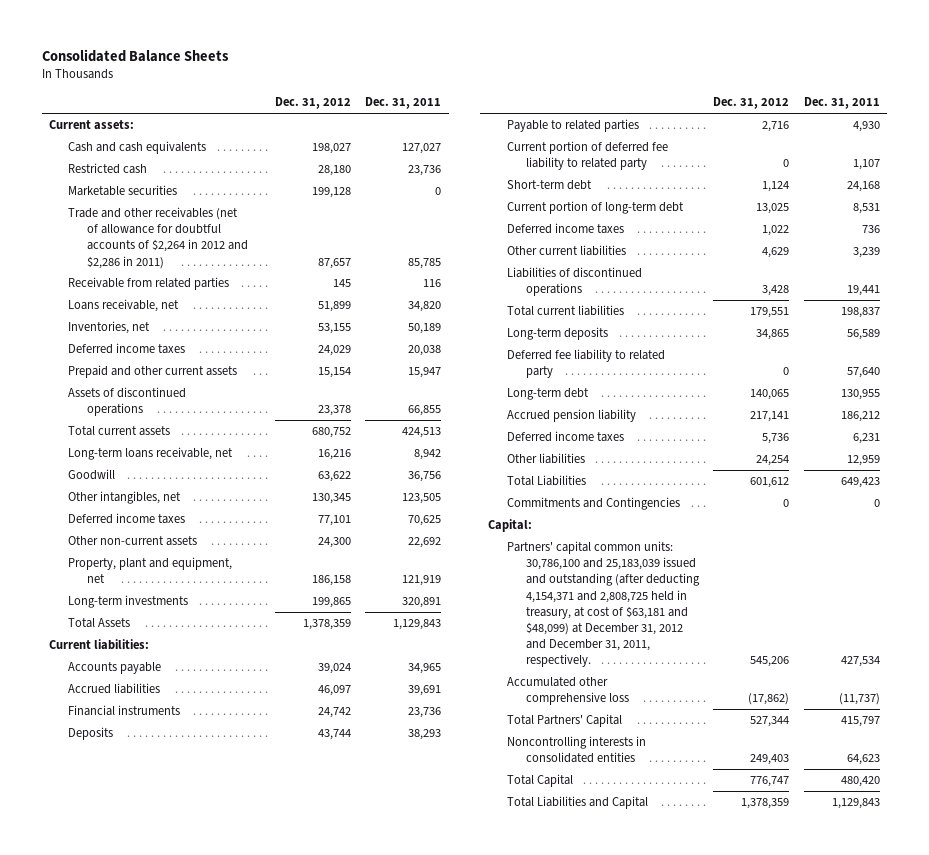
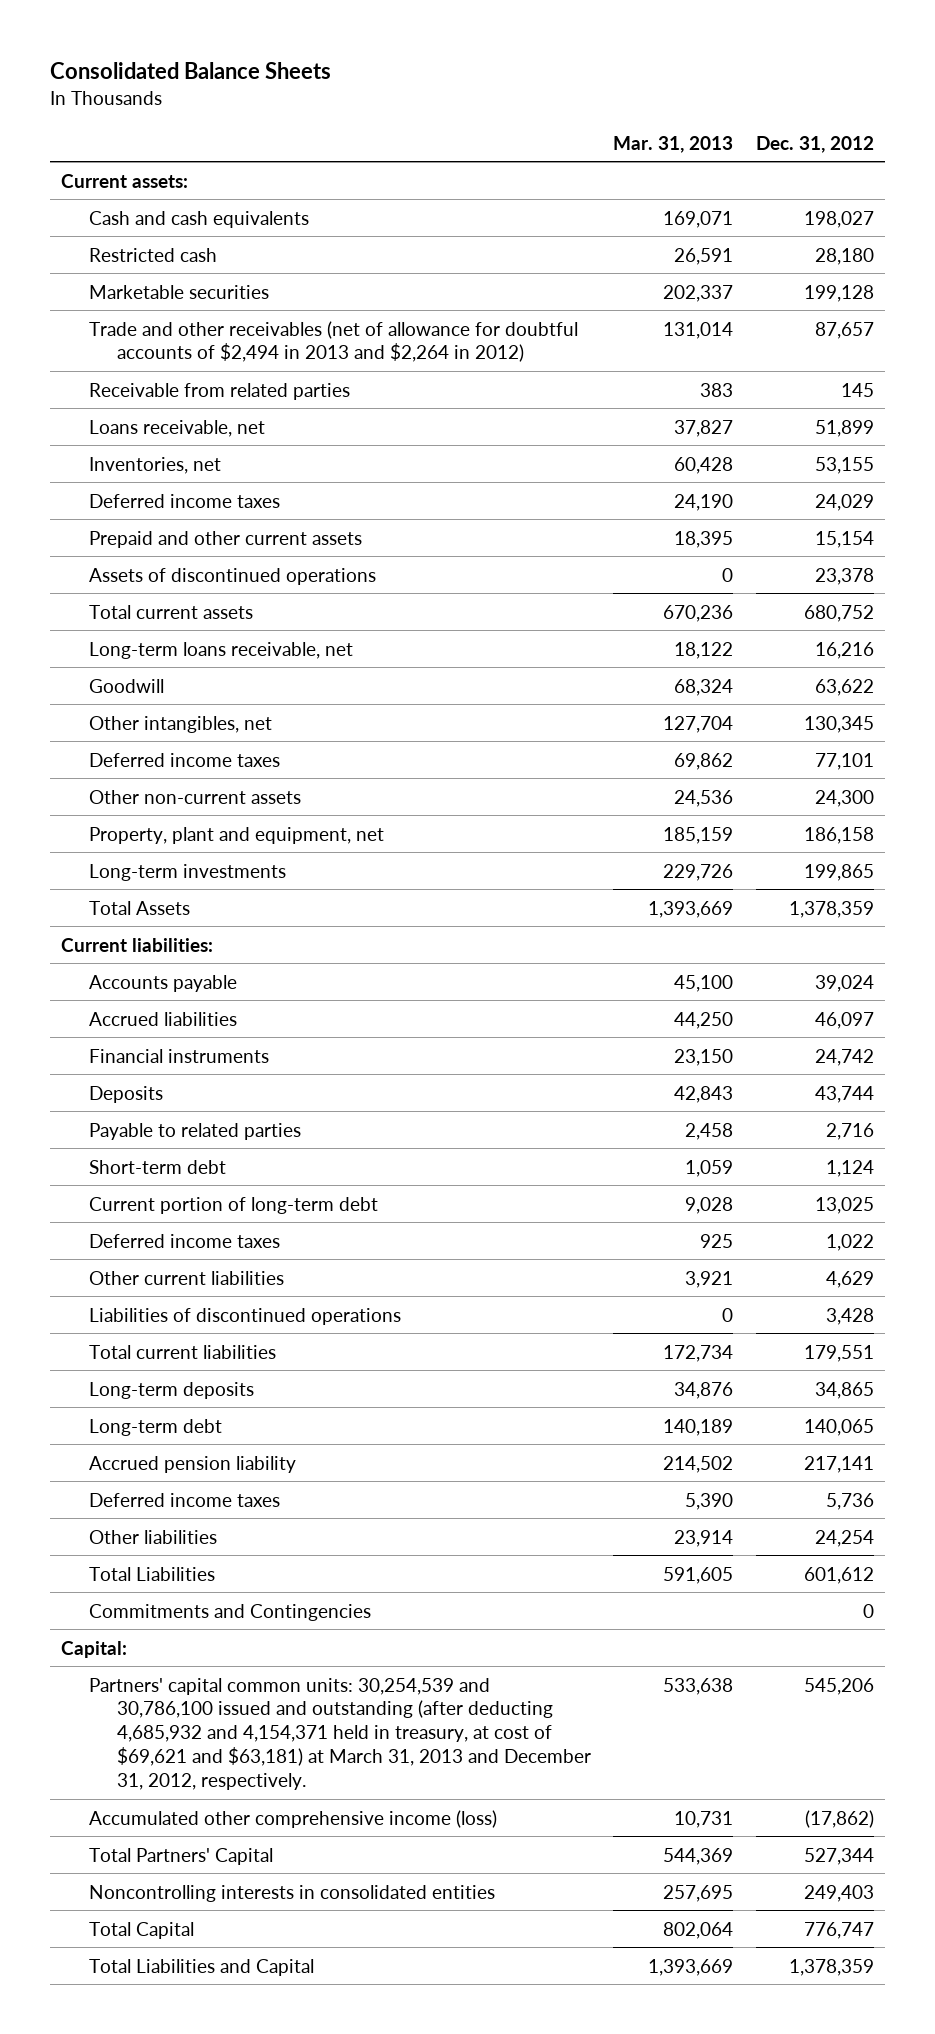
- | Dec. 31, 2012 | Dec. 31, 2011
+ | Mar. 31, 2013 | Dec. 31, 2012
- Trade and other receivables (net of allowance for doubtful accounts of $2,264 in 2012 and $2,286 in 2011) | 87,657 | 85,785
+ Trade and other receivables (net of allowance for doubtful accounts of $2,494 in 2013 and $2,264 in 2012) | 131,014 | 87,657
- Current portion of deferred fee liability to related party | 0 | 1,107
- Deferred fee liability to related party | 0 | 57,640
- Partners' capital common units: 30,786,100 and 25,183,039 issued and outstanding (after deducting 4,154,371 and 2,808,725 held in treasury, at cost of $63,181 and $48,099) at December 31, 2012 and December 31, 2011, respectively. | 545,206 | 427,534
- Accumulated other comprehensive loss | (17,862) | (11,737)
+ Partners' capital common units: 30,254,539 and 30,786,100 issued and outstanding (after deducting 4,685,932 and 4,154,371 held in treasury, at cost of $69,621 and $63,181) at March 31, 2013 and December 31, 2012, respectively. | 533,638 | 545,206
+ Accumulated other comprehensive income (loss) | 10,731 | (17,862)

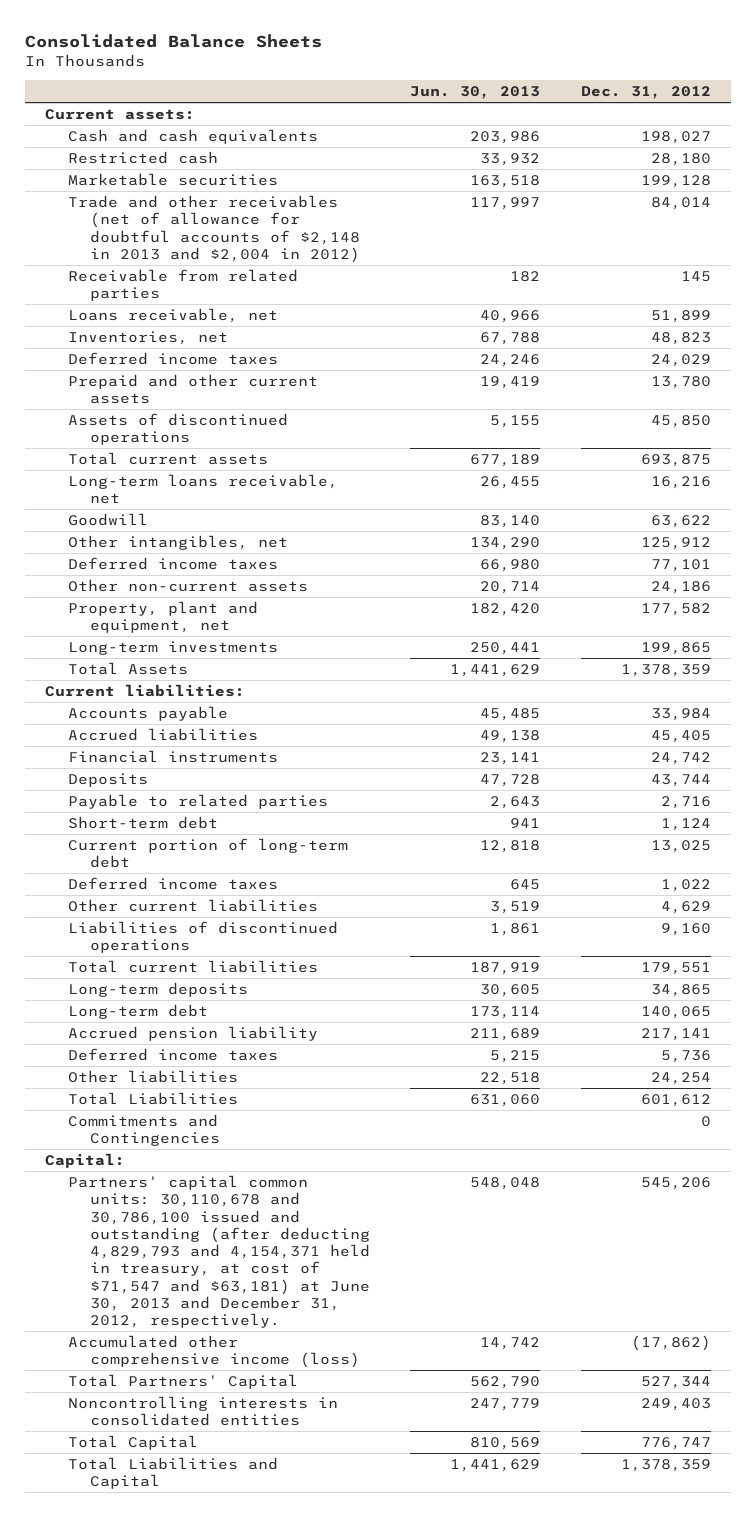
- | Mar. 31, 2013 | Dec. 31, 2012
+ | Jun. 30, 2013 | Dec. 31, 2012
- Trade and other receivables (net of allowance for doubtful accounts of $2,494 in 2013 and $2,264 in 2012) | 131,014 | 87,657
+ Trade and other receivables (net of allowance for doubtful accounts of $2,148 in 2013 and $2,004 in 2012) | 117,997 | 84,014
- Inventories, net | 60,428 | 53,155
+ Inventories, net | 67,788 | 48,823
- Prepaid and other current assets | 18,395 | 15,154
- Assets of discontinued operations | 0 | 23,378
- Total current assets | 670,236 | 680,752
+ Prepaid and other current assets | 19,419 | 13,780
+ Assets of discontinued operations | 5,155 | 45,850
+ Total current assets | 677,189 | 693,875
- Other intangibles, net | 127,704 | 130,345
+ Other intangibles, net | 134,290 | 125,912
- Other non-current assets | 24,536 | 24,300
- Property, plant and equipment, net | 185,159 | 186,158
+ Other non-current assets | 20,714 | 24,186
+ Property, plant and equipment, net | 182,420 | 177,582
- Accounts payable | 45,100 | 39,024
- Accrued liabilities | 44,250 | 46,097
+ Accounts payable | 45,485 | 33,984
+ Accrued liabilities | 49,138 | 45,405
- Liabilities of discontinued operations | 0 | 3,428
+ Liabilities of discontinued operations | 1,861 | 9,160
- Partners' capital common units: 30,254,539 and 30,786,100 issued and outstanding (after deducting 4,685,932 and 4,154,371 held in treasury, at cost of $69,621 and $63,181) at March 31, 2013 and December 31, 2012, respectively. | 533,638 | 545,206
+ Partners' capital common units: 30,110,678 and 30,786,100 issued and outstanding (after deducting 4,829,793 and 4,154,371 held in treasury, at cost of $71,547 and $63,181) at June 30, 2013 and December 31, 2012, respectively. | 548,048 | 545,206

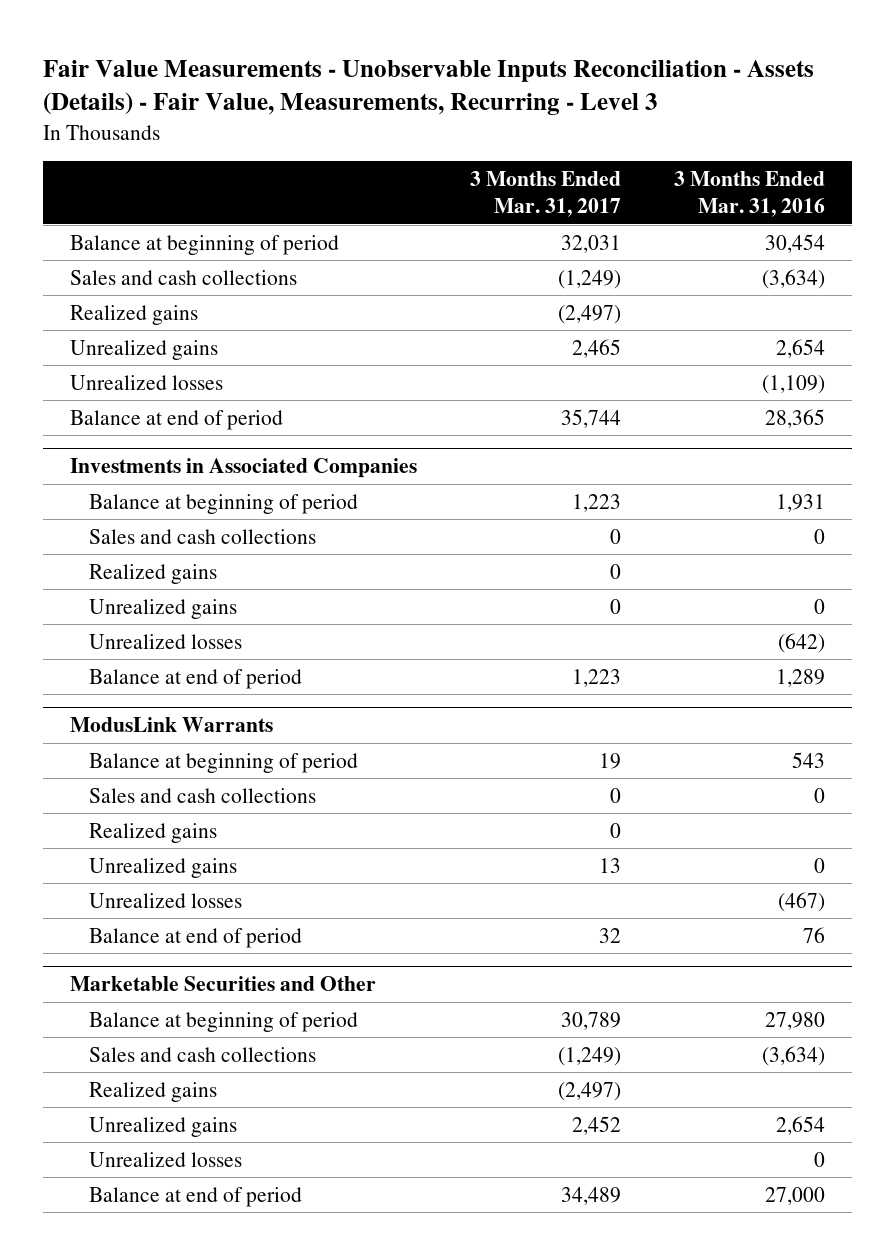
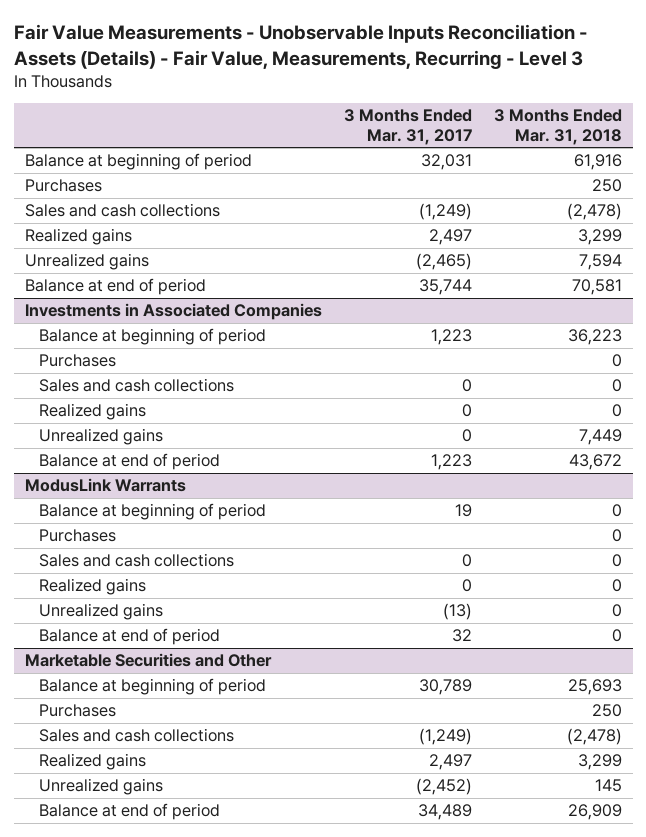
- | 3 Months Ended Mar. 31, 2017 | 3 Months Ended Mar. 31, 2016
+ | 3 Months Ended Mar. 31, 2017 | 3 Months Ended Mar. 31, 2018
+ Purchases | | 250
- Realized gains | (2,497) |
- Unrealized gains | 2,465 | 2,654
- Unrealized losses | | (1,109)
+ Realized gains | 2,497 | 3,299
+ Unrealized gains | (2,465) | 7,594
@ Investments in Associated Companies
+ Purchases | | 0
- Unrealized losses | | (642)
@ ModusLink Warrants
+ Purchases | | 0
- Unrealized gains | 13 | 0
- Unrealized losses | | (467)
+ Unrealized gains | (13) | 0
@ Marketable Securities and Other
+ Purchases | | 250
- Realized gains | (2,497) |
- Unrealized gains | 2,452 | 2,654
- Unrealized losses | | 0
+ Realized gains | 2,497 | 3,299
+ Unrealized gains | (2,452) | 145

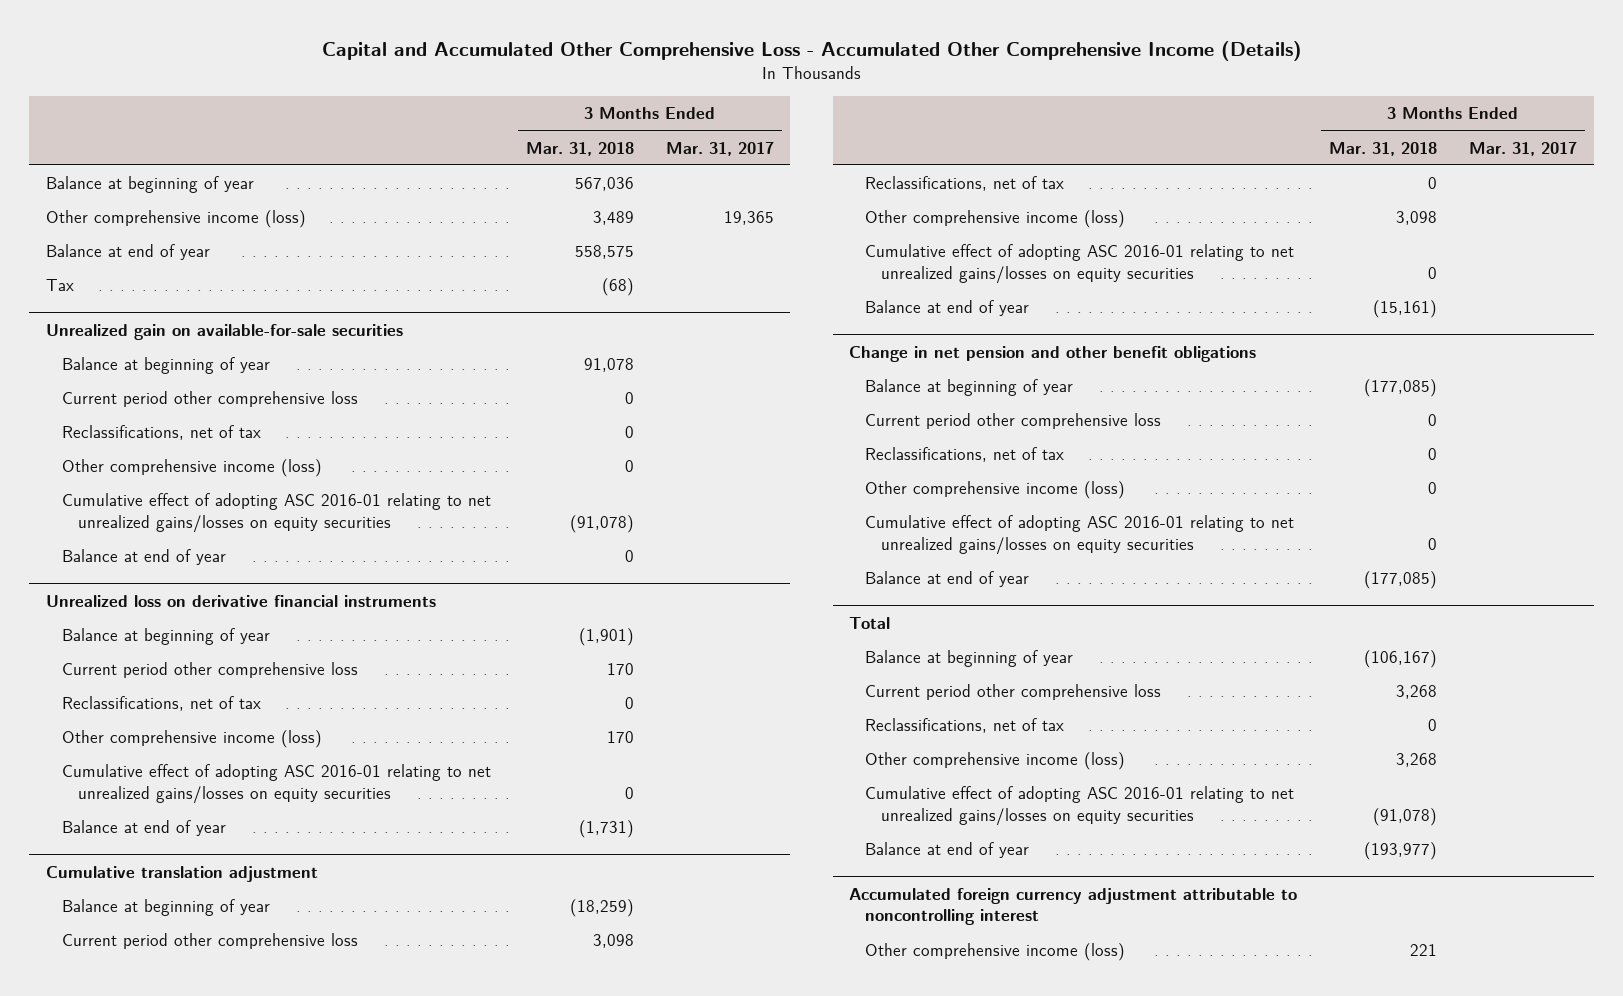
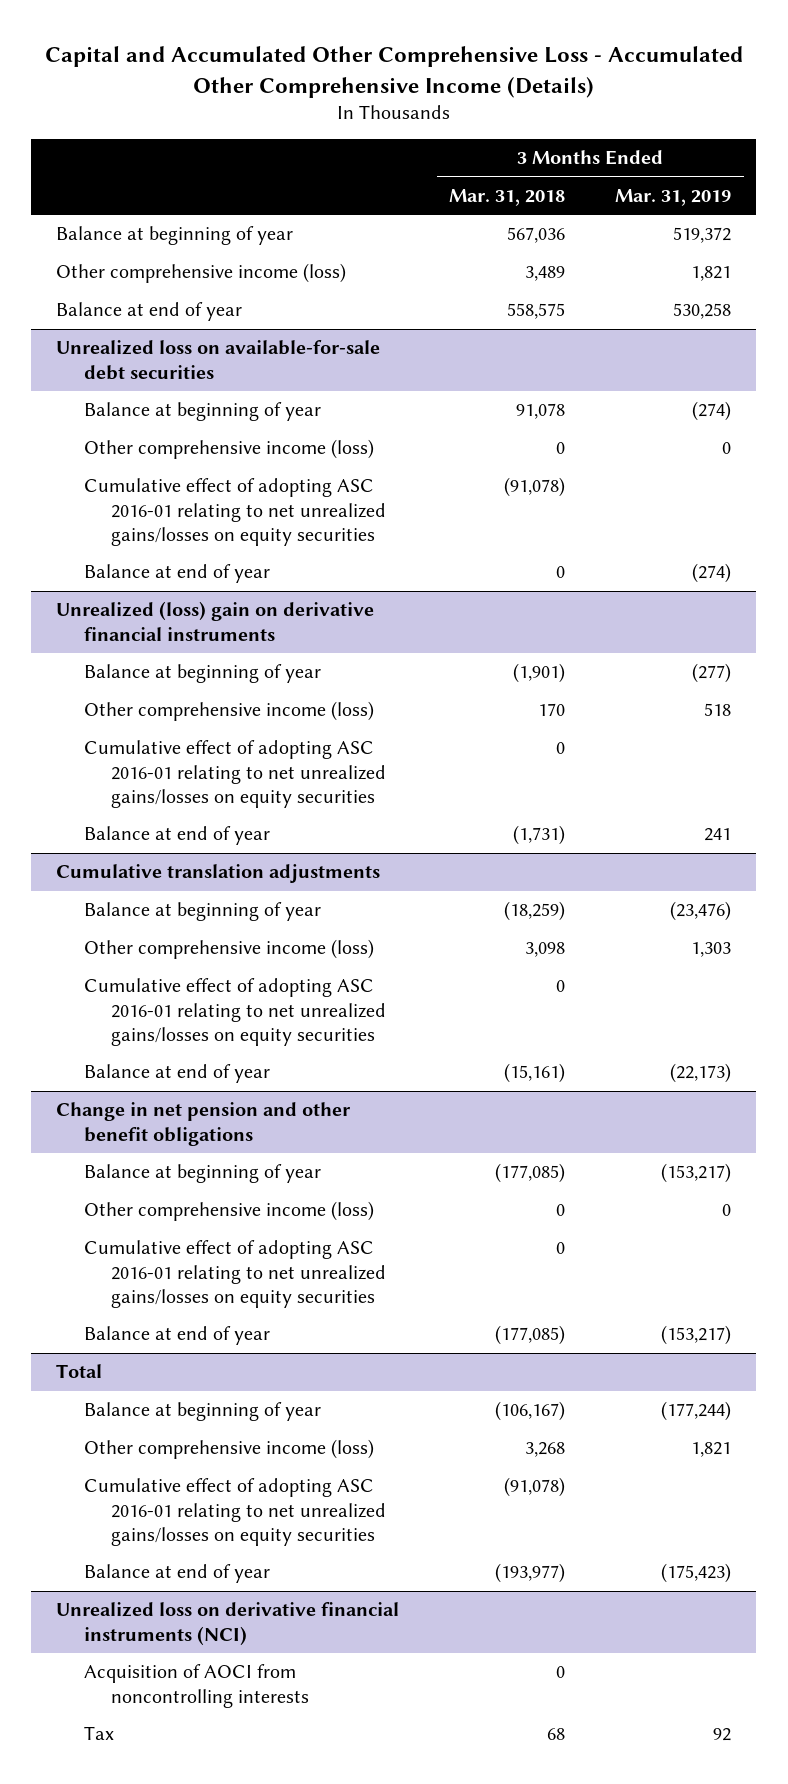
- | 3 Months Ended Mar. 31, 2018 | 3 Months Ended Mar. 31, 2017
+ | 3 Months Ended Mar. 31, 2018 | 3 Months Ended Mar. 31, 2019
- Tax | (68) |
- Unrealized gain on available-for-sale securities
+ Unrealized loss on available-for-sale debt securities
- Current period other comprehensive loss | 0 |
- Reclassifications, net of tax | 0 |
- Unrealized loss on derivative financial instruments
+ Unrealized (loss) gain on derivative financial instruments
- Current period other comprehensive loss | 170 |
- Reclassifications, net of tax | 0 |
- Cumulative translation adjustment
+ Cumulative translation adjustments
- Current period other comprehensive loss | 3,098 |
- Reclassifications, net of tax | 0 |
@ Change in net pension and other benefit obligations
- Current period other comprehensive loss | 0 |
- Reclassifications, net of tax | 0 |
@ Total
- Current period other comprehensive loss | 3,268 |
- Reclassifications, net of tax | 0 |
- Accumulated foreign currency adjustment attributable to noncontrolling interest
- Other comprehensive income (loss) | 221 |
+ Unrealized loss on derivative financial instruments (NCI)
+ Acquisition of AOCI from noncontrolling interests | 0 |
+ Tax | 68 | 92

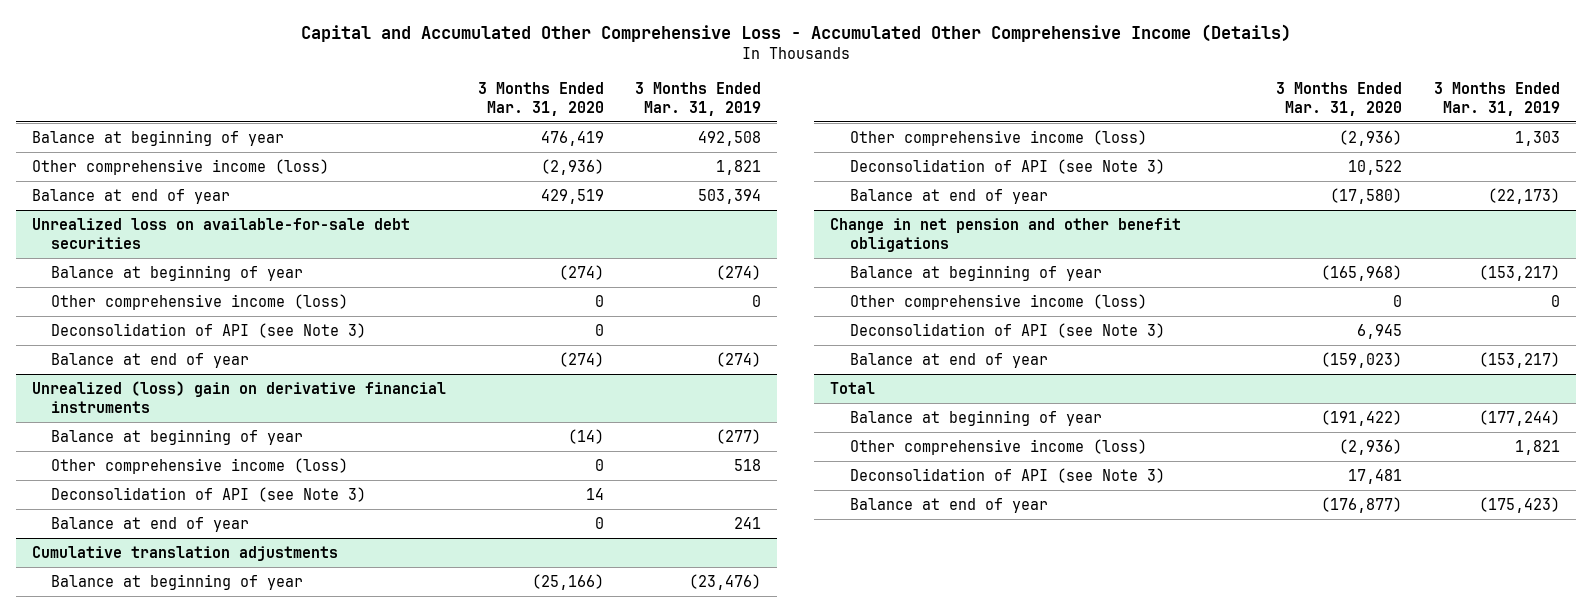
- | 3 Months Ended Mar. 31, 2018 | 3 Months Ended Mar. 31, 2019
+ | 3 Months Ended Mar. 31, 2020 | 3 Months Ended Mar. 31, 2019
- Balance at beginning of year | 567,036 | 519,372
+ Balance at beginning of year | 476,419 | 492,508
- Balance at end of year | 558,575 | 530,258
+ Balance at end of year | 429,519 | 503,394
@ Unrealized loss on available-for-sale debt securities
- Cumulative effect of adopting ASC 2016-01 relating to net unrealized gains/losses on equity securities | (91,078) |
+ Deconsolidation of API (see Note 3) | 0 |
@ Unrealized (loss) gain on derivative financial instruments
- Cumulative effect of adopting ASC 2016-01 relating to net unrealized gains/losses on equity securities | 0 |
+ Deconsolidation of API (see Note 3) | 14 |
@ Cumulative translation adjustments
- Cumulative effect of adopting ASC 2016-01 relating to net unrealized gains/losses on equity securities | 0 |
+ Deconsolidation of API (see Note 3) | 10,522 |
@ Change in net pension and other benefit obligations
- Cumulative effect of adopting ASC 2016-01 relating to net unrealized gains/losses on equity securities | 0 |
+ Deconsolidation of API (see Note 3) | 6,945 |
@ Total
- Cumulative effect of adopting ASC 2016-01 relating to net unrealized gains/losses on equity securities | (91,078) |
+ Deconsolidation of API (see Note 3) | 17,481 |
- Unrealized loss on derivative financial instruments (NCI)
- Acquisition of AOCI from noncontrolling interests | 0 |
- Tax | 68 | 92

